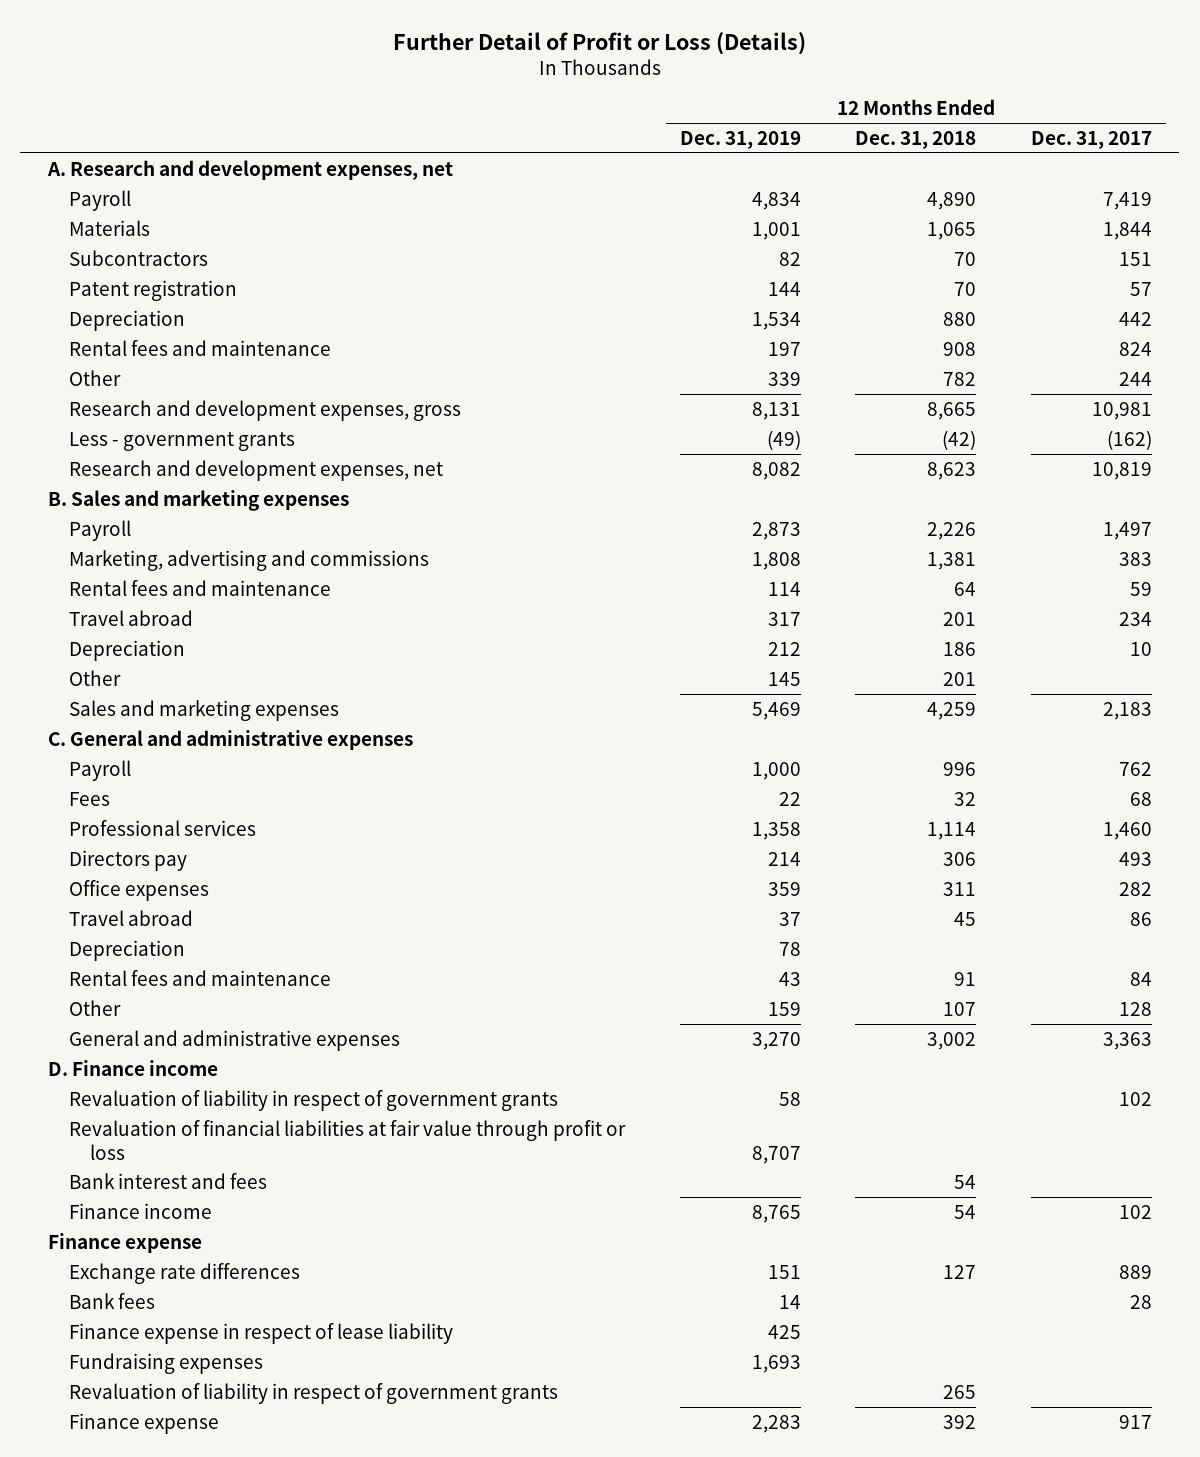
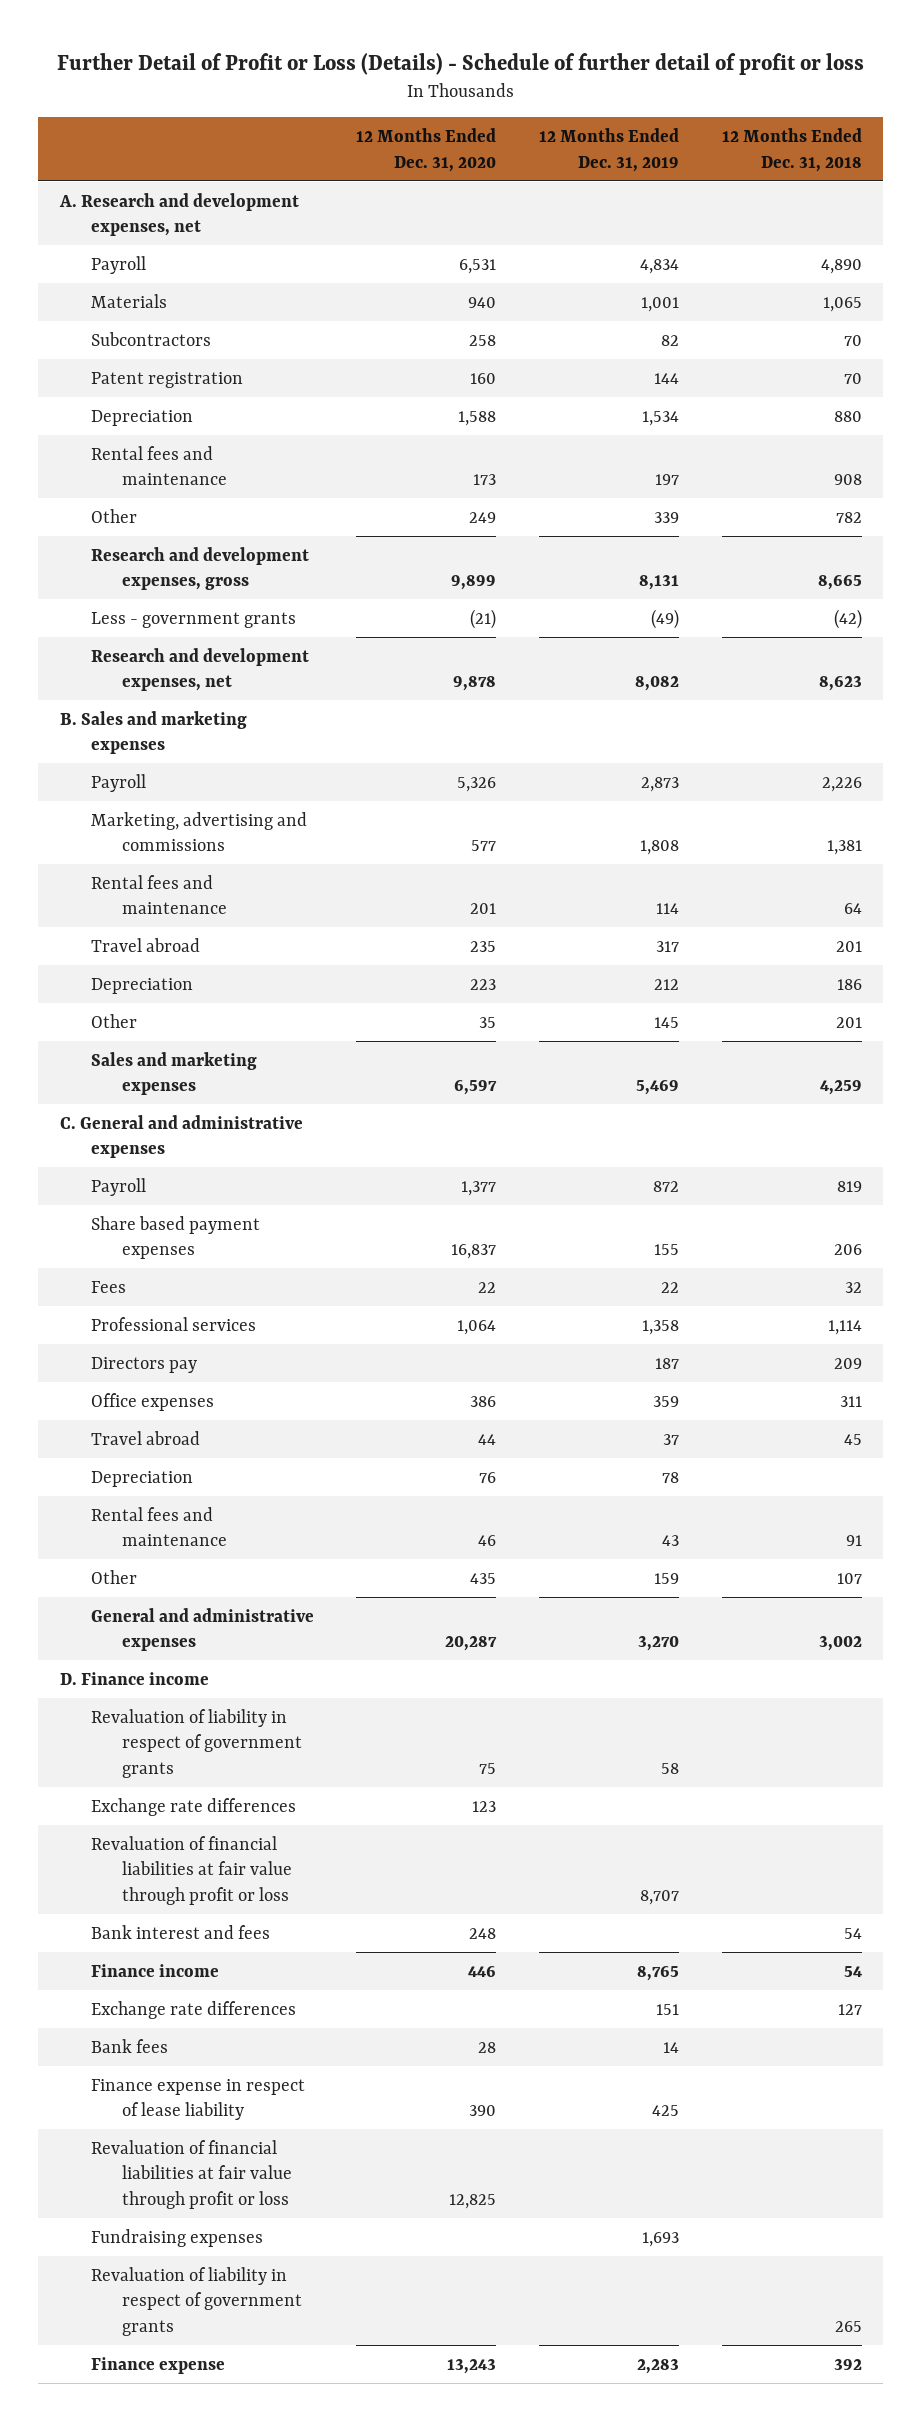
- Further Detail of Profit or Loss (Details)
+ Further Detail of Profit or Loss (Details) - Schedule of further detail of profit or loss
- | 12 Months Ended Dec. 31, 2019 | 12 Months Ended Dec. 31, 2018 | 12 Months Ended Dec. 31, 2017
+ | 12 Months Ended Dec. 31, 2020 | 12 Months Ended Dec. 31, 2019 | 12 Months Ended Dec. 31, 2018
- Payroll | 1,000 | 996 | 762
+ Payroll | 1,377 | 872 | 819
+ Share based payment expenses | 16,837 | 155 | 206
- Directors pay | 214 | 306 | 493
+ Directors pay | | 187 | 209
+ Exchange rate differences | 123 | |
- Finance expense
+ Revaluation of financial liabilities at fair value through profit or loss | 12,825 | |

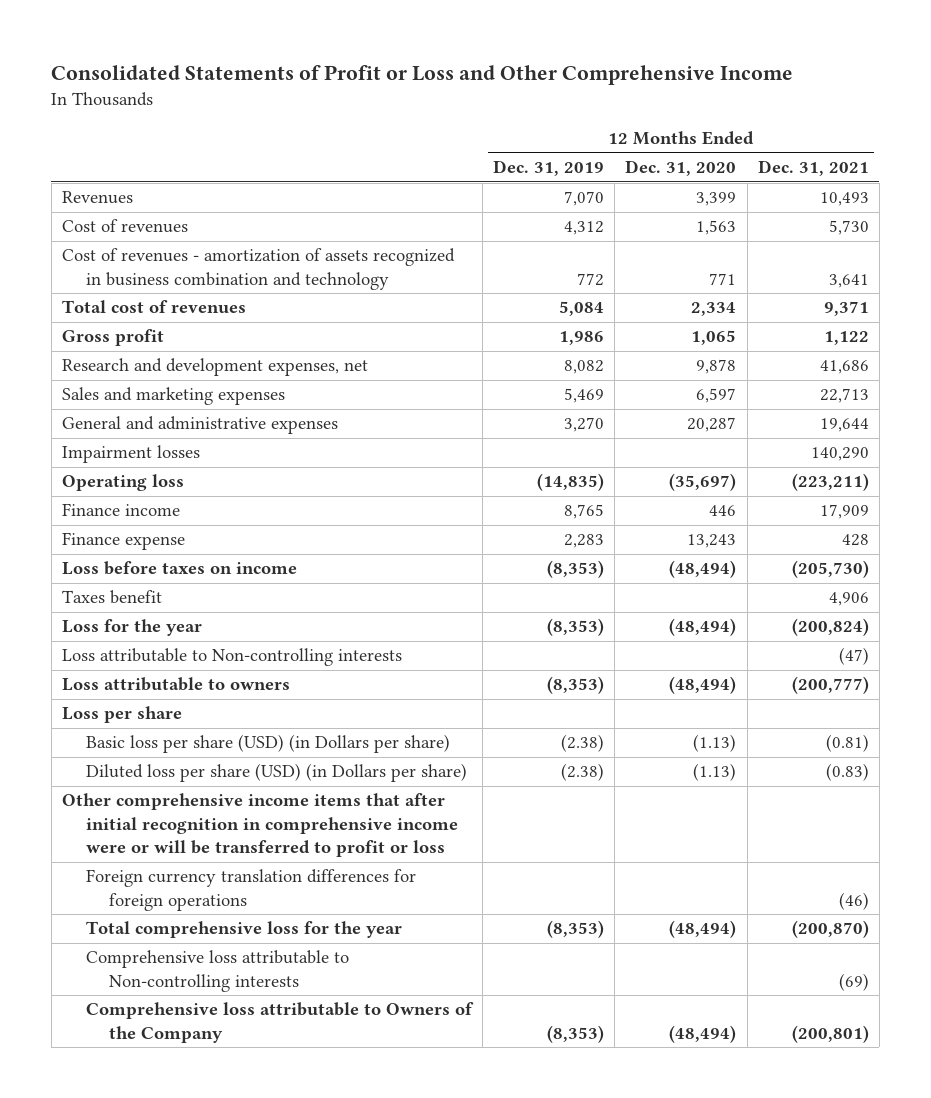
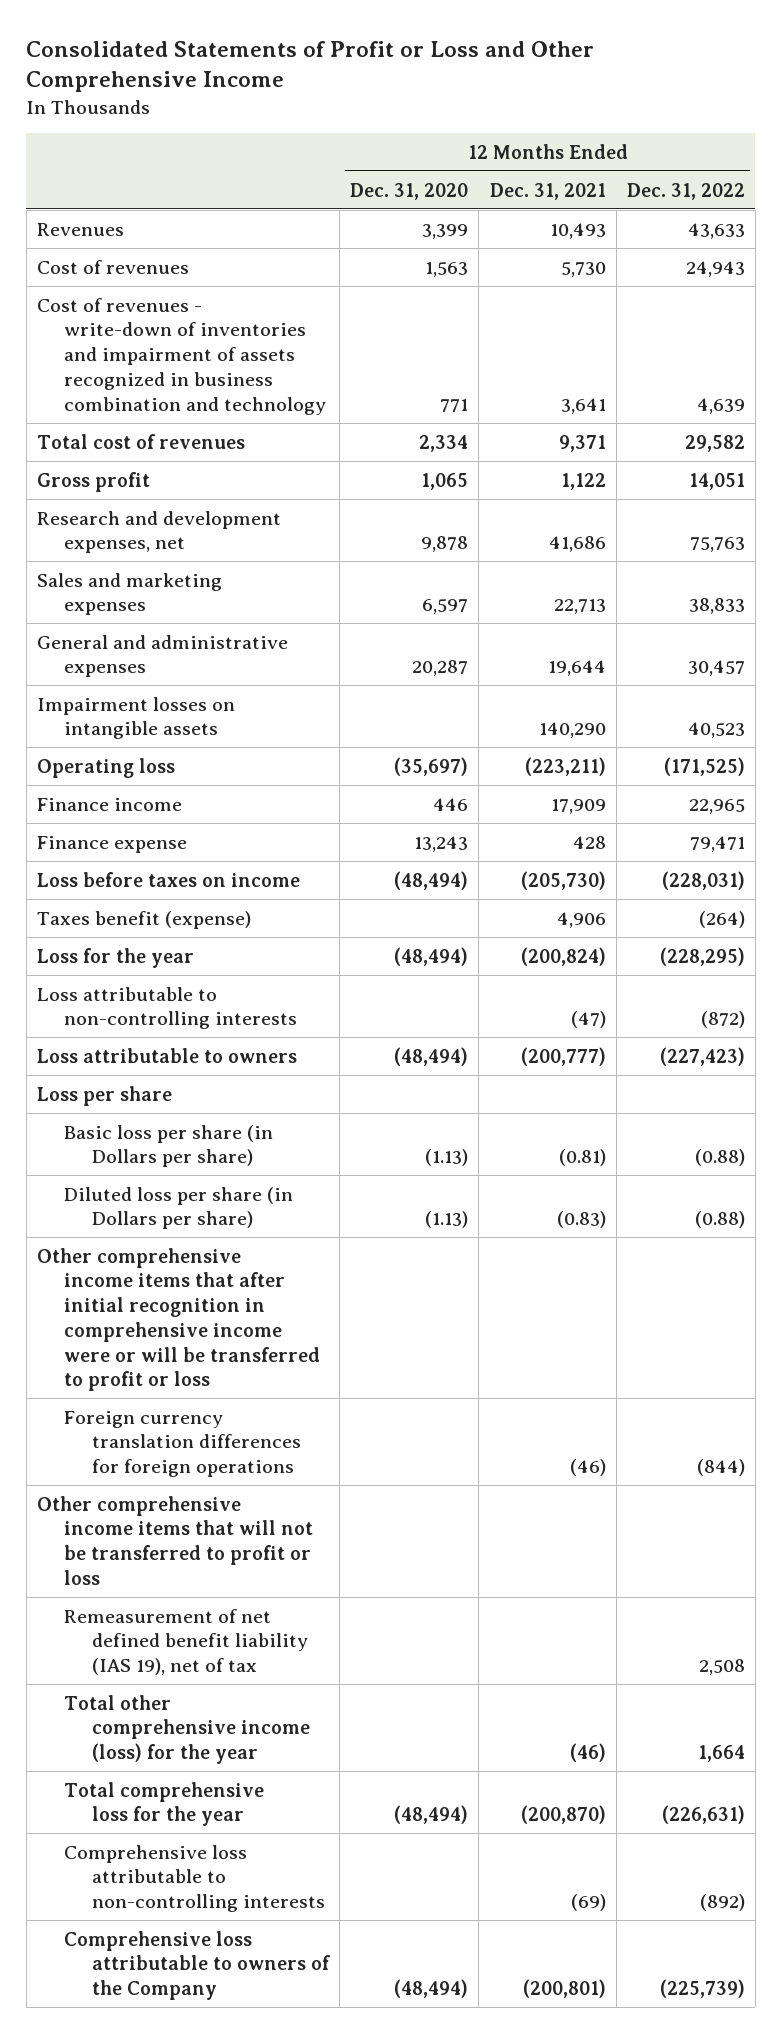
- | 12 Months Ended Dec. 31, 2019 | 12 Months Ended Dec. 31, 2020 | 12 Months Ended Dec. 31, 2021
+ | 12 Months Ended Dec. 31, 2020 | 12 Months Ended Dec. 31, 2021 | 12 Months Ended Dec. 31, 2022
- Cost of revenues - amortization of assets recognized in business combination and technology | 772 | 771 | 3,641
+ Cost of revenues - write-down of inventories and impairment of assets recognized in business combination and technology | 771 | 3,641 | 4,639
- Impairment losses | | | 140,290
+ Impairment losses on intangible assets | | 140,290 | 40,523
- Taxes benefit | | | 4,906
+ Taxes benefit (expense) | | 4,906 | (264)
- Loss attributable to Non-controlling interests | | | (47)
+ Loss attributable to non-controlling interests | | (47) | (872)
- Basic loss per share (USD) (in Dollars per share) | (2.38) | (1.13) | (0.81)
- Diluted loss per share (USD) (in Dollars per share) | (2.38) | (1.13) | (0.83)
+ Basic loss per share (in Dollars per share) | (1.13) | (0.81) | (0.88)
+ Diluted loss per share (in Dollars per share) | (1.13) | (0.83) | (0.88)
+ Other comprehensive income items that will not be transferred to profit or loss
+ Remeasurement of net defined benefit liability (IAS 19), net of tax | | | 2,508
+ Total other comprehensive income (loss) for the year | | (46) | 1,664
- Comprehensive loss attributable to Non-controlling interests | | | (69)
- Comprehensive loss attributable to Owners of the Company | (8,353) | (48,494) | (200,801)
+ Comprehensive loss attributable to non-controlling interests | | (69) | (892)
+ Comprehensive loss attributable to owners of the Company | (48,494) | (200,801) | (225,739)

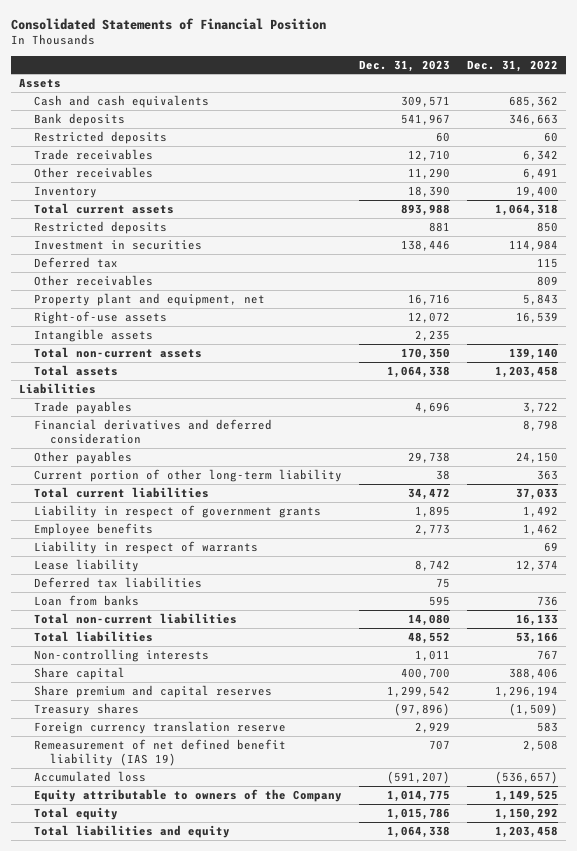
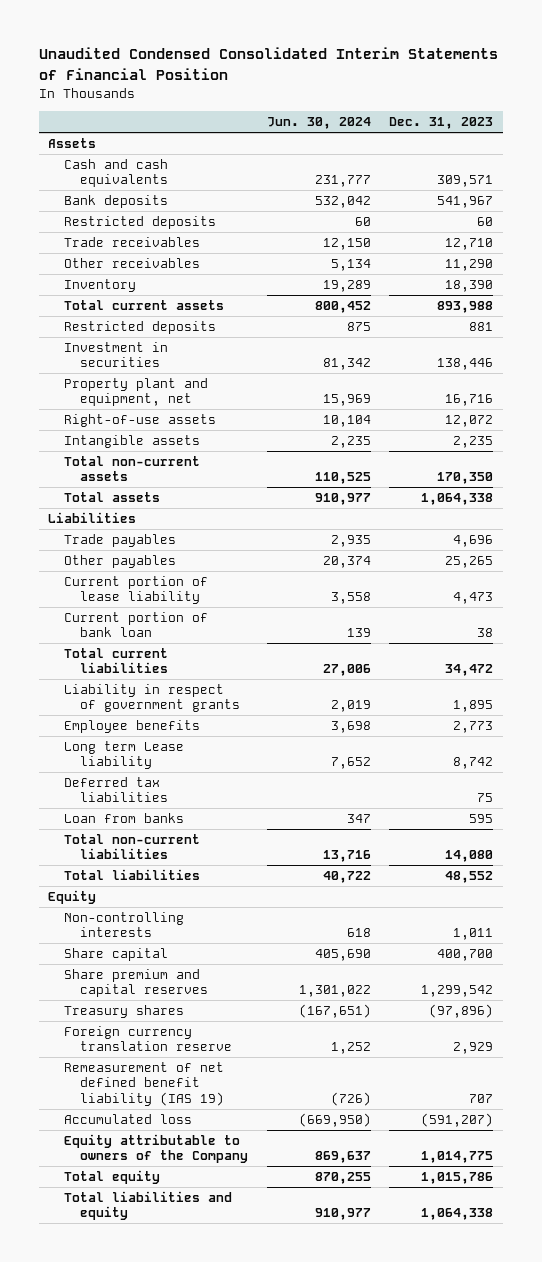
- Consolidated Statements of Financial Position
+ Unaudited Condensed Consolidated Interim Statements of Financial Position
- | Dec. 31, 2023 | Dec. 31, 2022
+ | Jun. 30, 2024 | Dec. 31, 2023
- Deferred tax | | 115
- Other receivables | | 809
- Financial derivatives and deferred consideration | | 8,798
- Other payables | 29,738 | 24,150
- Current portion of other long-term liability | 38 | 363
+ Other payables | 20,374 | 25,265
+ Current portion of lease liability | 3,558 | 4,473
+ Current portion of bank loan | 139 | 38
- Liability in respect of warrants | | 69
- Lease liability | 8,742 | 12,374
+ Long term Lease liability | 7,652 | 8,742
+ Equity

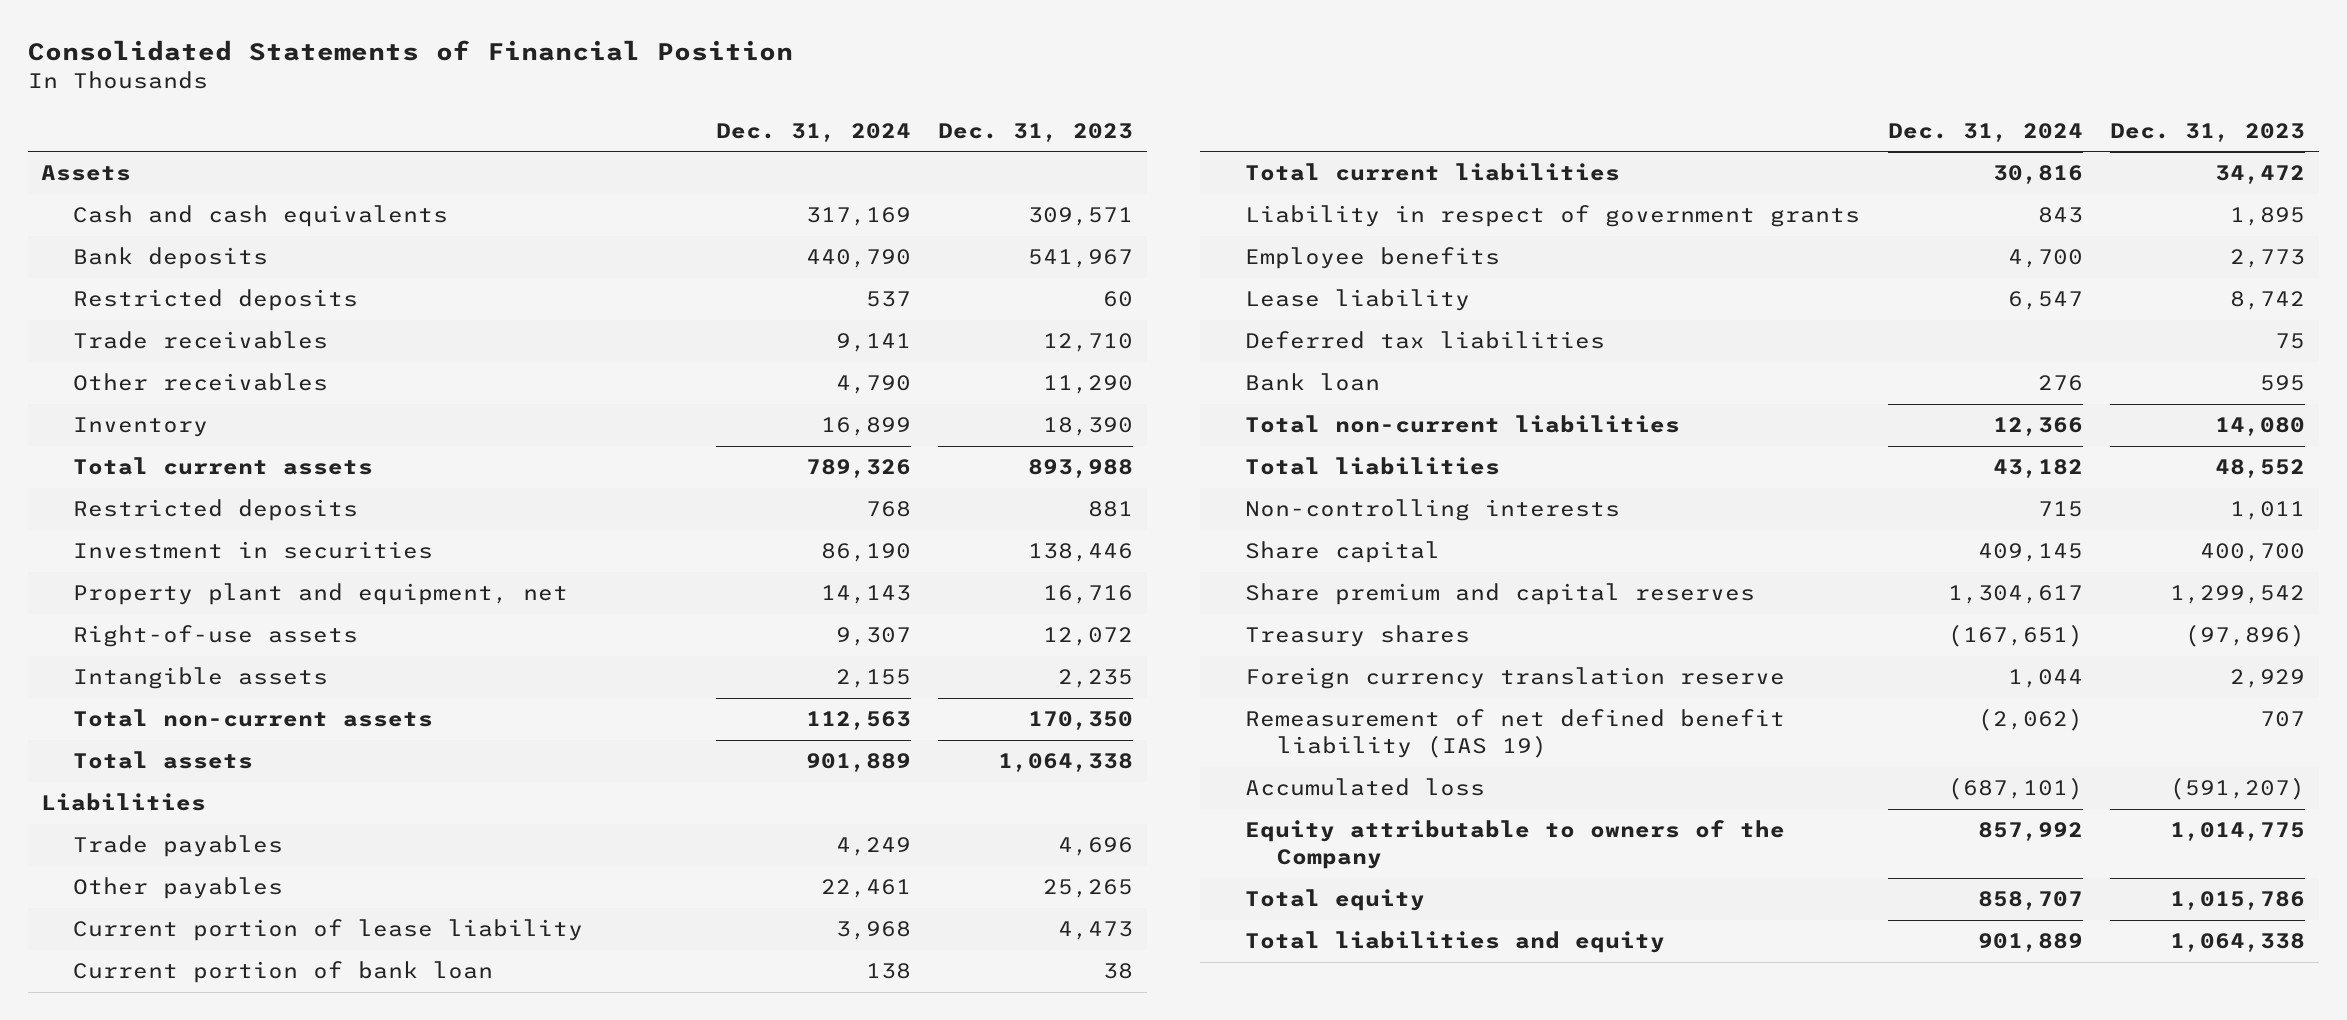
- Unaudited Condensed Consolidated Interim Statements of Financial Position
+ Consolidated Statements of Financial Position
- | Jun. 30, 2024 | Dec. 31, 2023
+ | Dec. 31, 2024 | Dec. 31, 2023
- Long term Lease liability | 7,652 | 8,742
+ Lease liability | 6,547 | 8,742
- Loan from banks | 347 | 595
+ Bank loan | 276 | 595
- Equity

